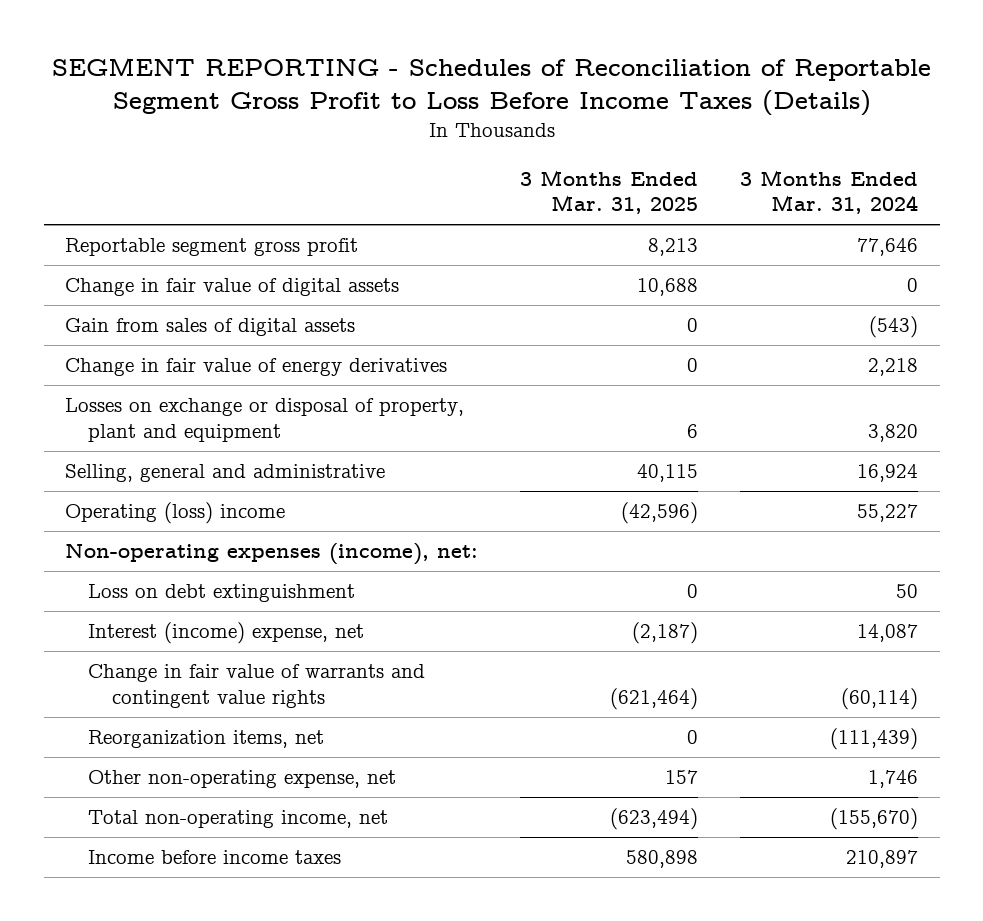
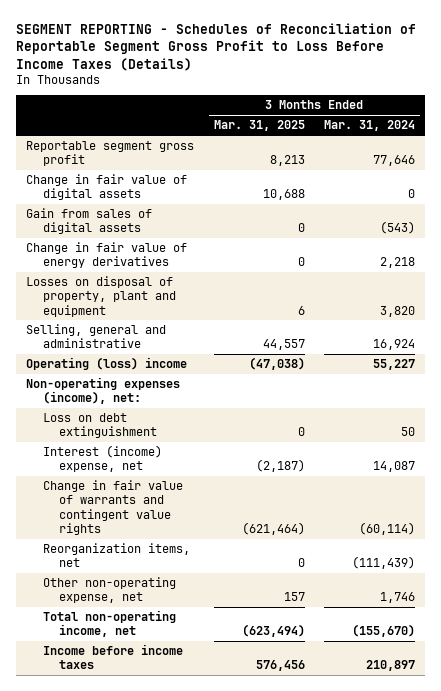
- Losses on exchange or disposal of property, plant and equipment | 6 | 3,820
- Selling, general and administrative | 40,115 | 16,924
- Operating (loss) income | (42,596) | 55,227
+ Losses on disposal of property, plant and equipment | 6 | 3,820
+ Selling, general and administrative | 44,557 | 16,924
+ Operating (loss) income | (47,038) | 55,227
- Income before income taxes | 580,898 | 210,897
+ Income before income taxes | 576,456 | 210,897

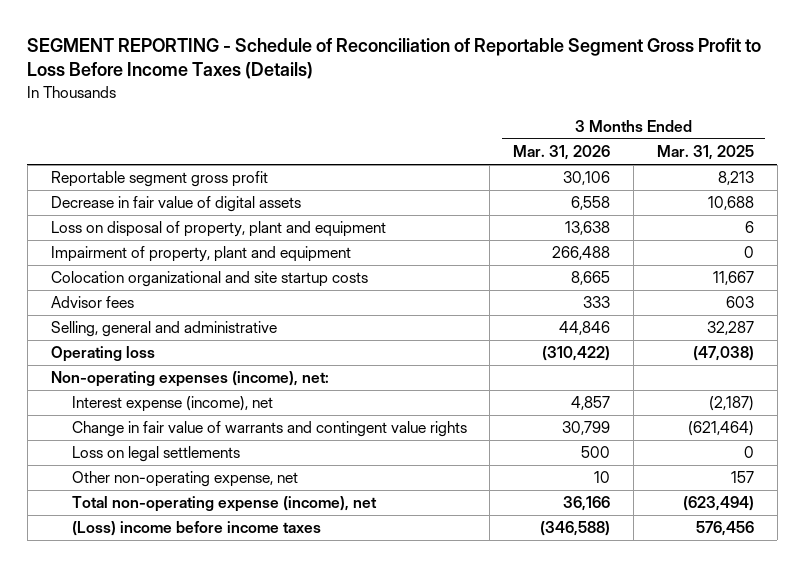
- SEGMENT REPORTING - Schedules of Reconciliation of Reportable Segment Gross Profit to Loss Before Income Taxes (Details)
+ SEGMENT REPORTING - Schedule of Reconciliation of Reportable Segment Gross Profit to Loss Before Income Taxes (Details)
- | 3 Months Ended Mar. 31, 2025 | 3 Months Ended Mar. 31, 2024
+ | 3 Months Ended Mar. 31, 2026 | 3 Months Ended Mar. 31, 2025
- Change in fair value of digital assets | 10,688 | 0
- Gain from sales of digital assets | 0 | (543)
- Change in fair value of energy derivatives | 0 | 2,218
- Losses on disposal of property, plant and equipment | 6 | 3,820
- Selling, general and administrative | 44,557 | 16,924
- Operating (loss) income | (47,038) | 55,227
+ Decrease in fair value of digital assets | 6,558 | 10,688
+ Loss on disposal of property, plant and equipment | 13,638 | 6
+ Impairment of property, plant and equipment | 266,488 | 0
+ Colocation organizational and site startup costs | 8,665 | 11,667
+ Advisor fees | 333 | 603
+ Selling, general and administrative | 44,846 | 32,287
+ Operating loss | (310,422) | (47,038)
- Loss on debt extinguishment | 0 | 50
- Interest (income) expense, net | (2,187) | 14,087
+ Interest expense (income), net | 4,857 | (2,187)
- Reorganization items, net | 0 | (111,439)
+ Loss on legal settlements | 500 | 0
- Total non-operating income, net | (623,494) | (155,670)
- Income before income taxes | 576,456 | 210,897
+ Total non-operating expense (income), net | 36,166 | (623,494)
+ (Loss) income before income taxes | (346,588) | 576,456

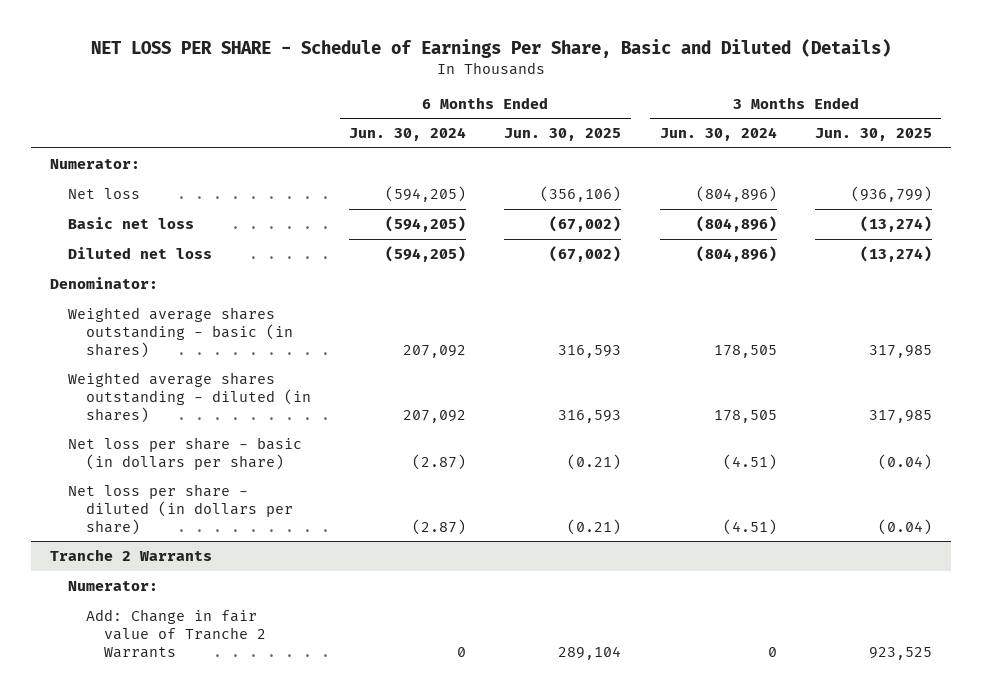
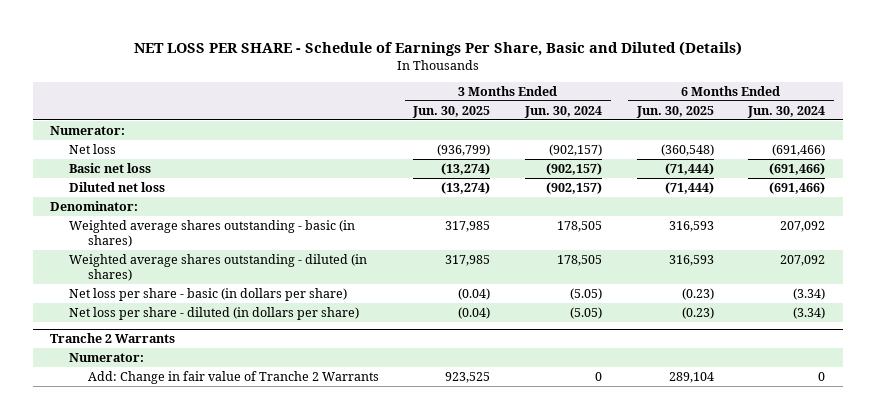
- | 6 Months Ended Jun. 30, 2024 | 6 Months Ended Jun. 30, 2025 | 3 Months Ended Jun. 30, 2024 | 3 Months Ended Jun. 30, 2025
+ | 3 Months Ended Jun. 30, 2025 | 3 Months Ended Jun. 30, 2024 | 6 Months Ended Jun. 30, 2025 | 6 Months Ended Jun. 30, 2024
- Net loss | (594,205) | (356,106) | (804,896) | (936,799)
- Basic net loss | (594,205) | (67,002) | (804,896) | (13,274)
- Diluted net loss | (594,205) | (67,002) | (804,896) | (13,274)
+ Net loss | (936,799) | (902,157) | (360,548) | (691,466)
+ Basic net loss | (13,274) | (902,157) | (71,444) | (691,466)
+ Diluted net loss | (13,274) | (902,157) | (71,444) | (691,466)
- Net loss per share - basic (in dollars per share) | (2.87) | (0.21) | (4.51) | (0.04)
- Net loss per share - diluted (in dollars per share) | (2.87) | (0.21) | (4.51) | (0.04)
+ Net loss per share - basic (in dollars per share) | (0.04) | (5.05) | (0.23) | (3.34)
+ Net loss per share - diluted (in dollars per share) | (0.04) | (5.05) | (0.23) | (3.34)

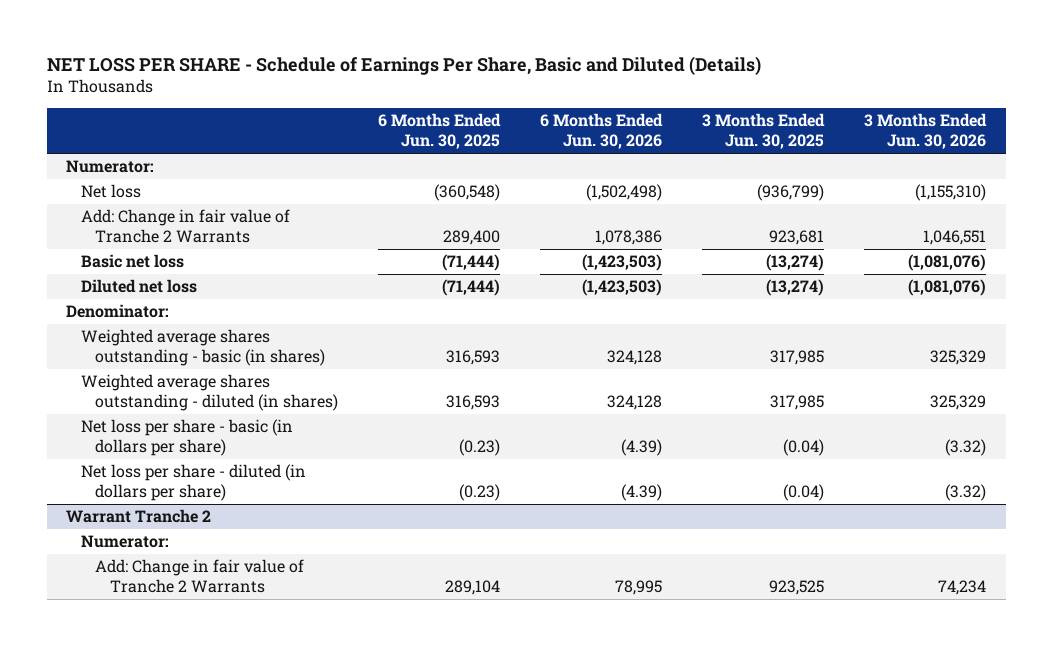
- | 3 Months Ended Jun. 30, 2025 | 3 Months Ended Jun. 30, 2024 | 6 Months Ended Jun. 30, 2025 | 6 Months Ended Jun. 30, 2024
+ | 6 Months Ended Jun. 30, 2025 | 6 Months Ended Jun. 30, 2026 | 3 Months Ended Jun. 30, 2025 | 3 Months Ended Jun. 30, 2026
+ Add: Change in fair value of Tranche 2 Warrants | 289,400 | 1,078,386 | 923,681 | 1,046,551
- Tranche 2 Warrants
+ Warrant Tranche 2

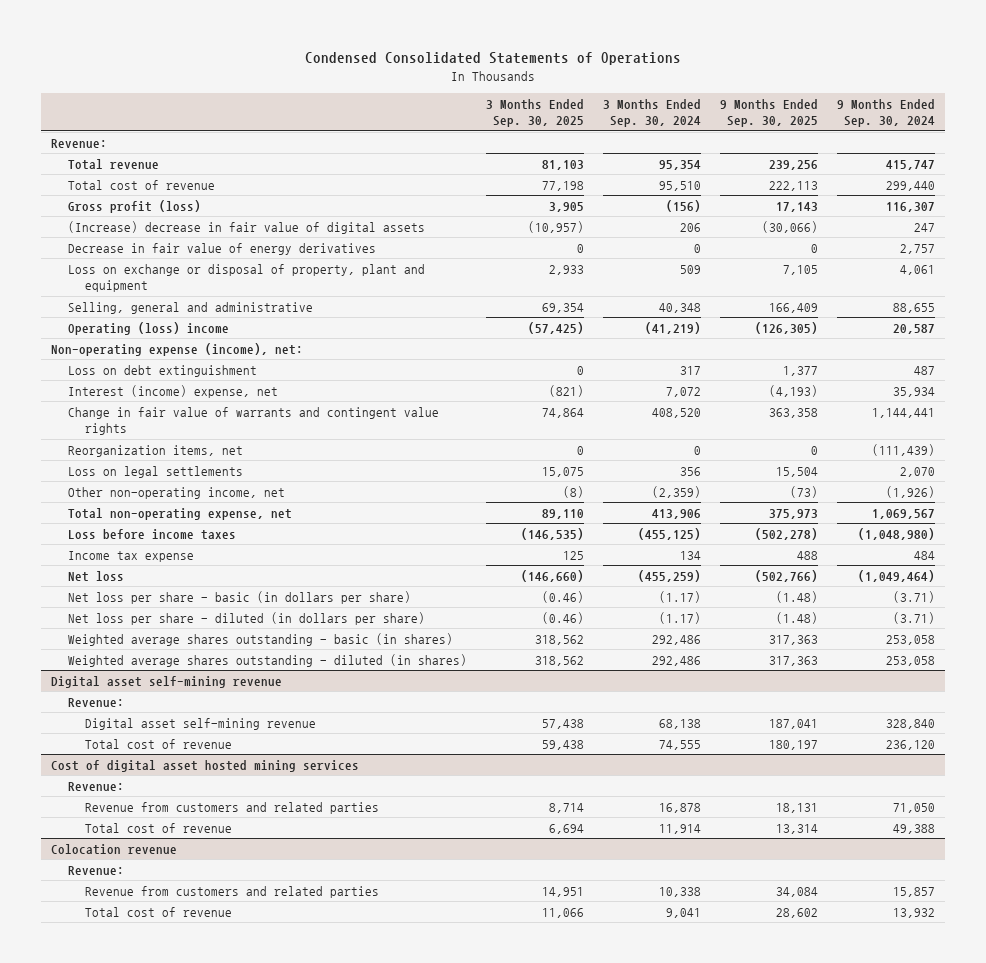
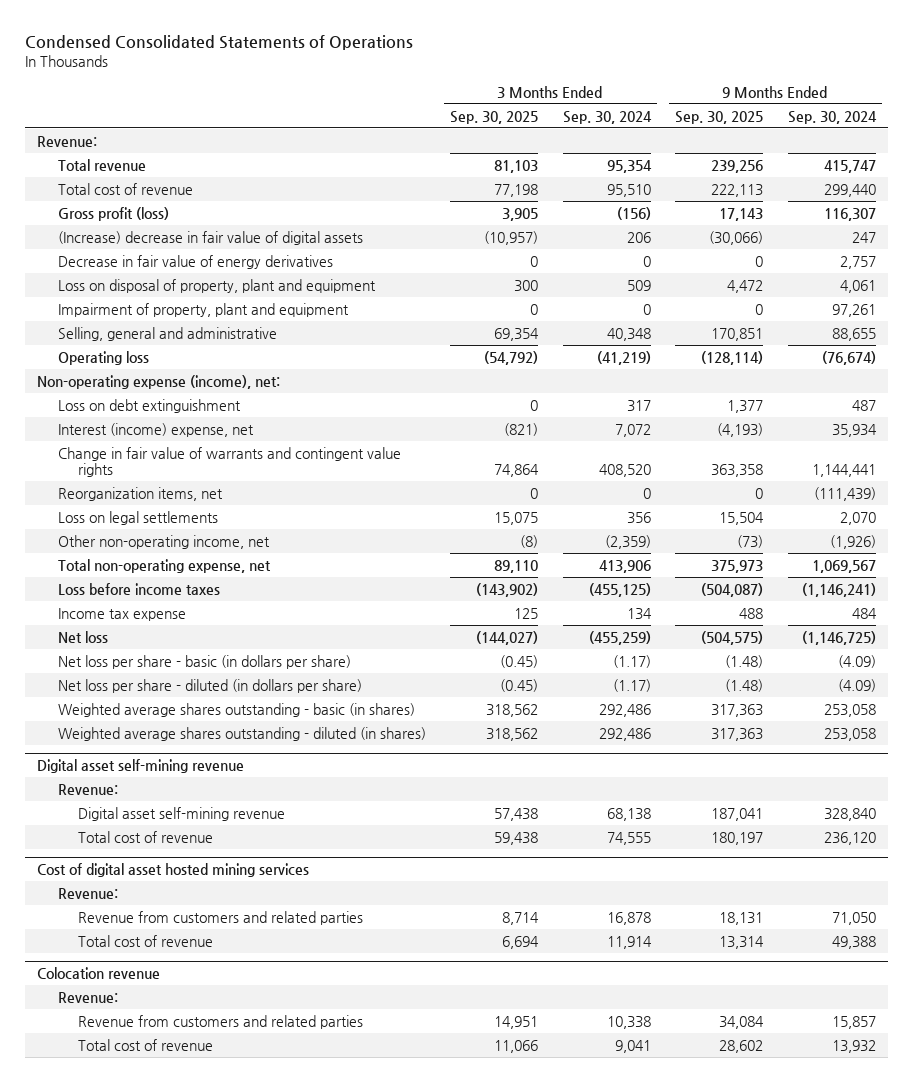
- Loss on exchange or disposal of property, plant and equipment | 2,933 | 509 | 7,105 | 4,061
- Selling, general and administrative | 69,354 | 40,348 | 166,409 | 88,655
- Operating (loss) income | (57,425) | (41,219) | (126,305) | 20,587
+ Loss on disposal of property, plant and equipment | 300 | 509 | 4,472 | 4,061
+ Impairment of property, plant and equipment | 0 | 0 | 0 | 97,261
+ Selling, general and administrative | 69,354 | 40,348 | 170,851 | 88,655
+ Operating loss | (54,792) | (41,219) | (128,114) | (76,674)
- Loss before income taxes | (146,535) | (455,125) | (502,278) | (1,048,980)
+ Loss before income taxes | (143,902) | (455,125) | (504,087) | (1,146,241)
- Net loss | (146,660) | (455,259) | (502,766) | (1,049,464)
- Net loss per share - basic (in dollars per share) | (0.46) | (1.17) | (1.48) | (3.71)
- Net loss per share - diluted (in dollars per share) | (0.46) | (1.17) | (1.48) | (3.71)
+ Net loss | (144,027) | (455,259) | (504,575) | (1,146,725)
+ Net loss per share - basic (in dollars per share) | (0.45) | (1.17) | (1.48) | (4.09)
+ Net loss per share - diluted (in dollars per share) | (0.45) | (1.17) | (1.48) | (4.09)

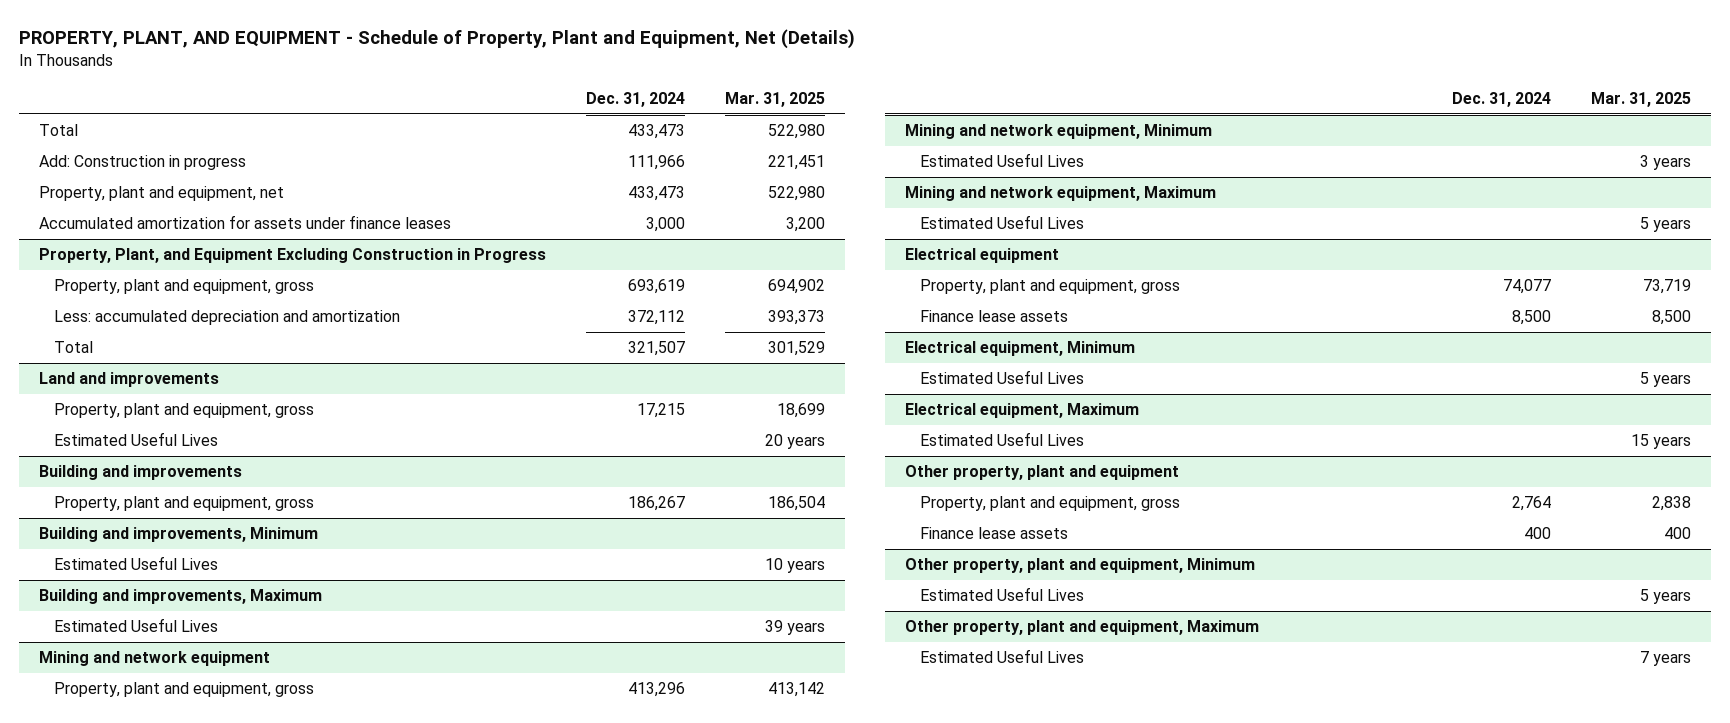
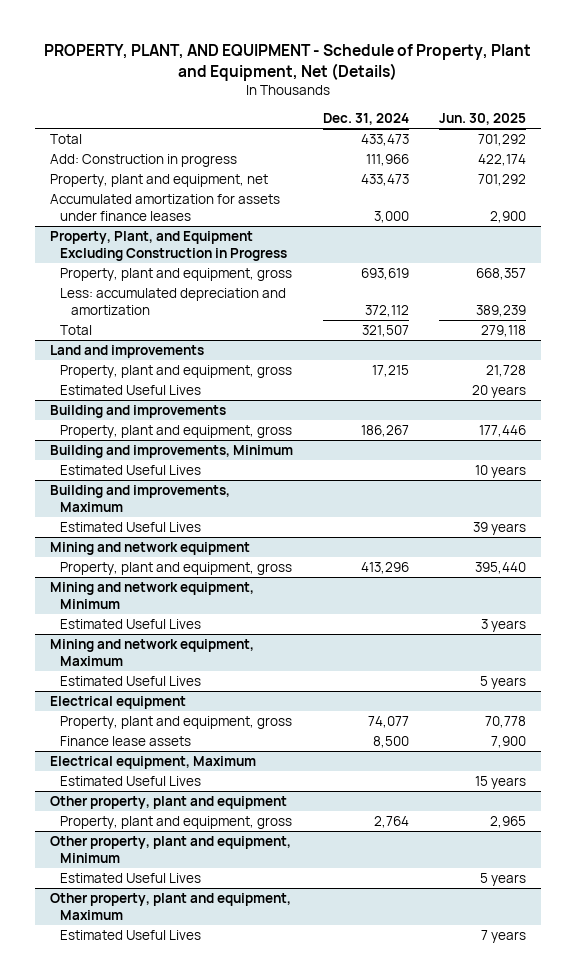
- | Dec. 31, 2024 | Mar. 31, 2025
+ | Dec. 31, 2024 | Jun. 30, 2025
- Electrical equipment, Minimum
- Estimated Useful Lives | | 5 years
@ Other property, plant and equipment
- Finance lease assets | 400 | 400

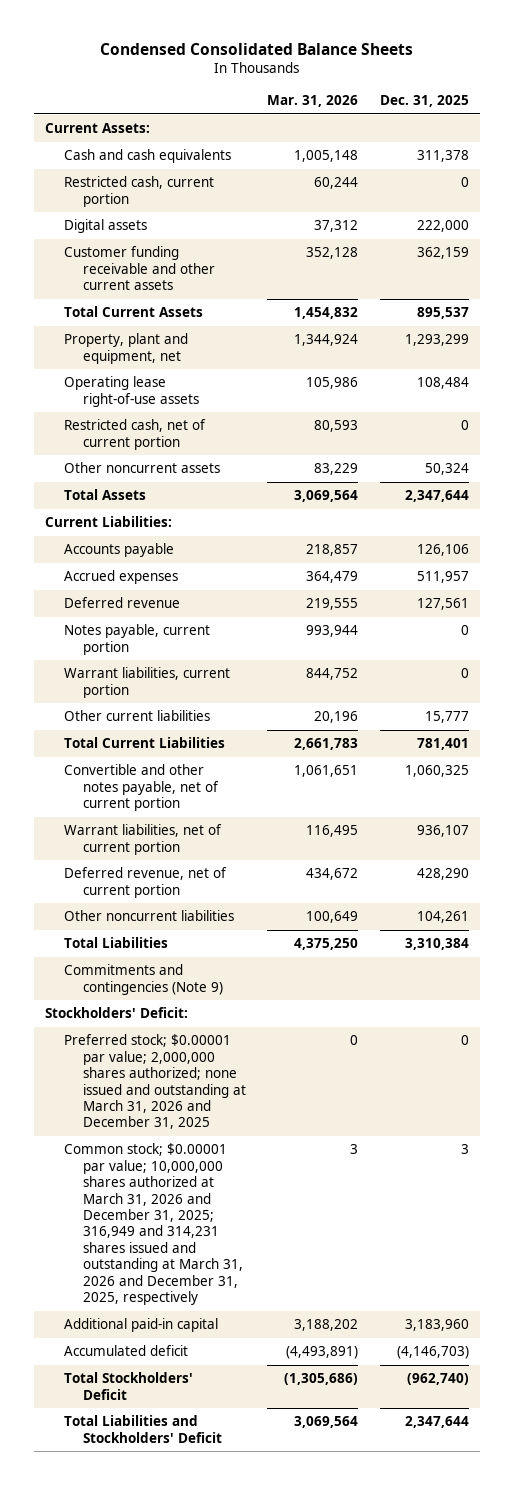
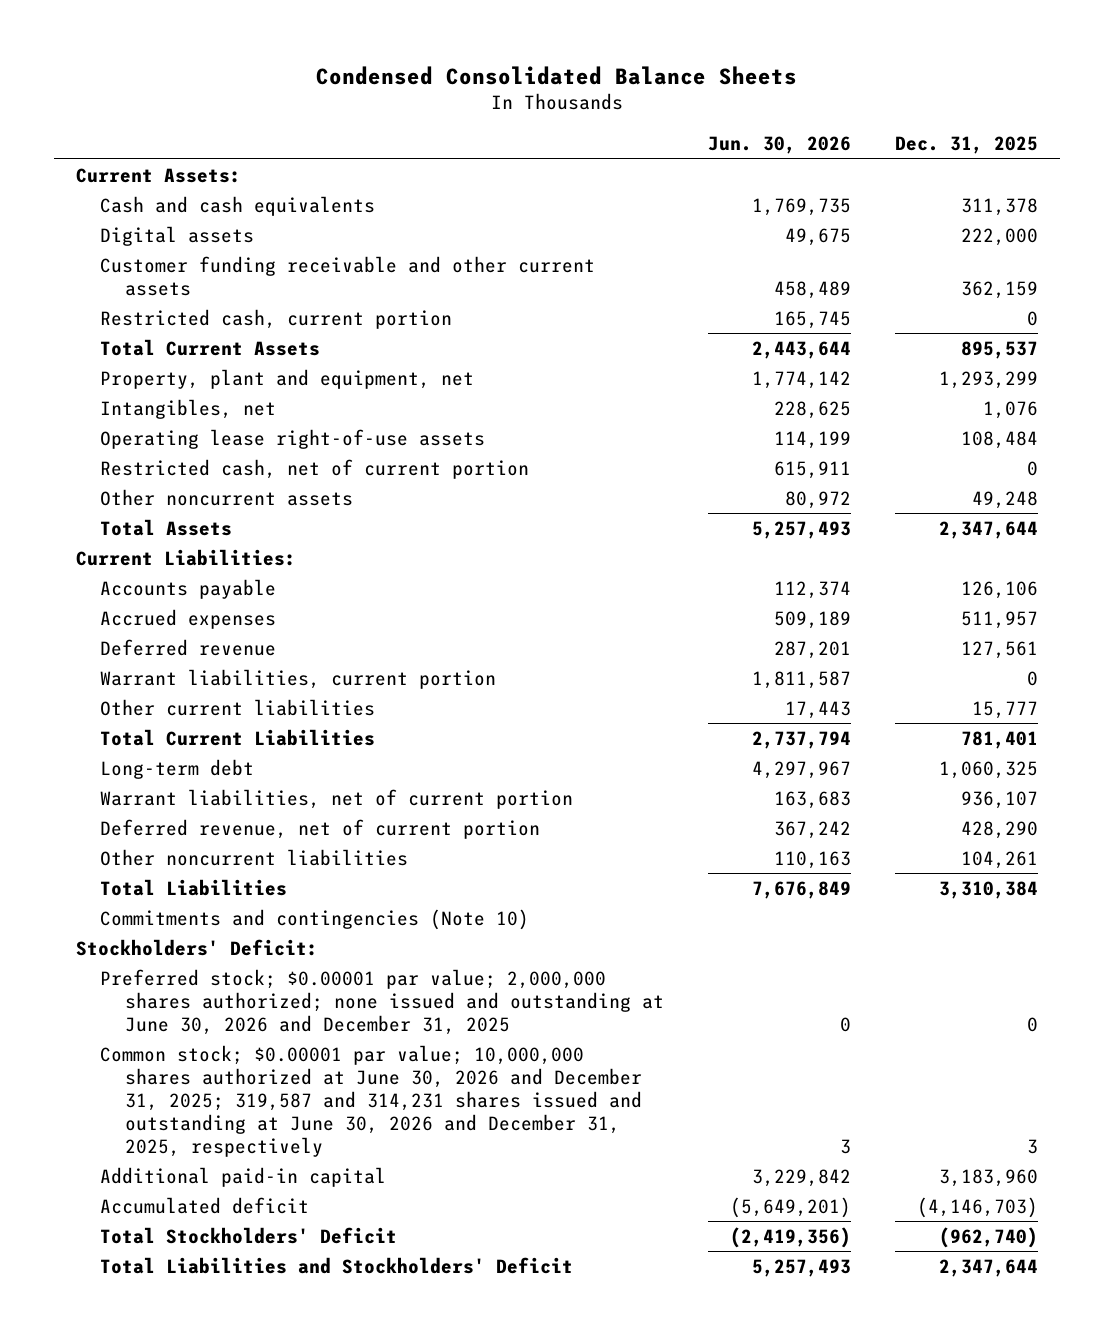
- | Mar. 31, 2026 | Dec. 31, 2025
+ | Jun. 30, 2026 | Dec. 31, 2025
moved down: Restricted cash, current portion | 165,745 | 0
+ Intangibles, net | 228,625 | 1,076
- Other noncurrent assets | 83,229 | 50,324
+ Other noncurrent assets | 80,972 | 49,248
- Notes payable, current portion | 993,944 | 0
- Convertible and other notes payable, net of current portion | 1,061,651 | 1,060,325
+ Long-term debt | 4,297,967 | 1,060,325
- Commitments and contingencies (Note 9)
+ Commitments and contingencies (Note 10)
- Preferred stock; $0.00001 par value; 2,000,000 shares authorized; none issued and outstanding at March 31, 2026 and December 31, 2025 | 0 | 0
- Common stock; $0.00001 par value; 10,000,000 shares authorized at March 31, 2026 and December 31, 2025; 316,949 and 314,231 shares issued and outstanding at March 31, 2026 and December 31, 2025, respectively | 3 | 3
+ Preferred stock; $0.00001 par value; 2,000,000 shares authorized; none issued and outstanding at June 30, 2026 and December 31, 2025 | 0 | 0
+ Common stock; $0.00001 par value; 10,000,000 shares authorized at June 30, 2026 and December 31, 2025; 319,587 and 314,231 shares issued and outstanding at June 30, 2026 and December 31, 2025, respectively | 3 | 3

